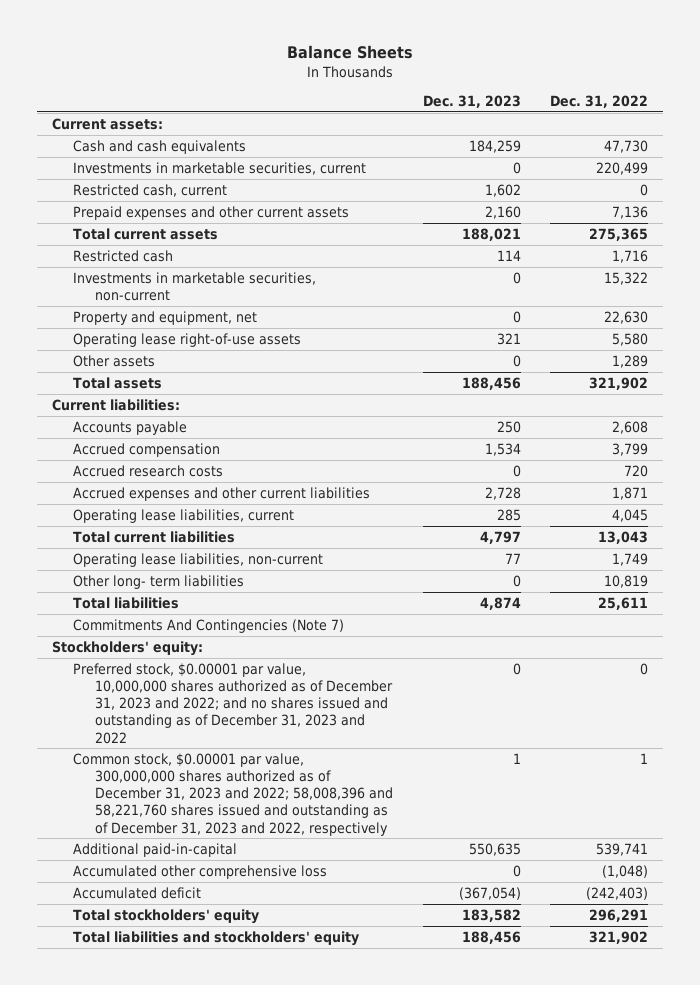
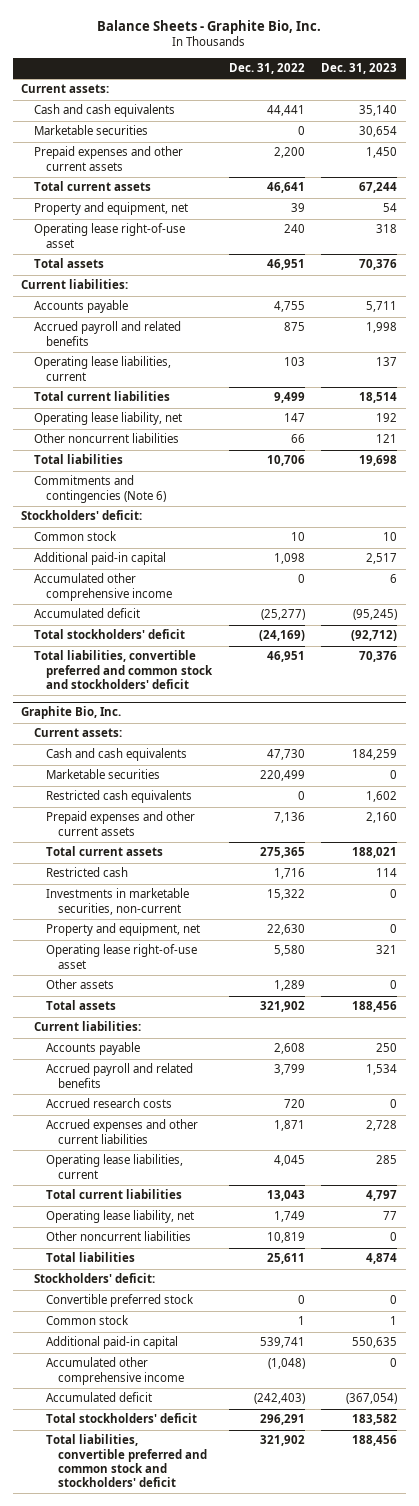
- Balance Sheets
+ Balance Sheets - Graphite Bio, Inc.
- | Dec. 31, 2023 | Dec. 31, 2022
+ | Dec. 31, 2022 | Dec. 31, 2023
+ Cash and cash equivalents | 44,441 | 35,140
+ Marketable securities | 0 | 30,654
+ Prepaid expenses and other current assets | 2,200 | 1,450
+ Total current assets | 46,641 | 67,244
+ Property and equipment, net | 39 | 54
+ Operating lease right-of-use asset | 240 | 318
+ Total assets | 46,951 | 70,376
+ Current liabilities:
+ Accounts payable | 4,755 | 5,711
+ Accrued payroll and related benefits | 875 | 1,998
+ Operating lease liabilities, current | 103 | 137
+ Total current liabilities | 9,499 | 18,514
+ Operating lease liability, net | 147 | 192
+ Other noncurrent liabilities | 66 | 121
+ Total liabilities | 10,706 | 19,698
+ Commitments and contingencies (Note 6)
+ Stockholders' deficit:
+ Common stock | 10 | 10
+ Additional paid-in capital | 1,098 | 2,517
+ Accumulated other comprehensive income | 0 | 6
+ Accumulated deficit | (25,277) | (95,245)
+ Total stockholders' deficit | (24,169) | (92,712)
+ Total liabilities, convertible preferred and common stock and stockholders' deficit | 46,951 | 70,376
+ Graphite Bio, Inc.
+ Current assets:
- Investments in marketable securities, current | 0 | 220,499
- Restricted cash, current | 1,602 | 0
+ Marketable securities | 220,499 | 0
+ Restricted cash equivalents | 0 | 1,602
- Operating lease right-of-use assets | 321 | 5,580
+ Operating lease right-of-use asset | 5,580 | 321
- Accrued compensation | 1,534 | 3,799
+ Accrued payroll and related benefits | 3,799 | 1,534
- Operating lease liabilities, non-current | 77 | 1,749
- Other long- term liabilities | 0 | 10,819
+ Operating lease liability, net | 1,749 | 77
+ Other noncurrent liabilities | 10,819 | 0
- Commitments And Contingencies (Note 7)
- Stockholders' equity:
- Preferred stock, $0.00001 par value, 10,000,000 shares authorized as of December 31, 2023 and 2022; and no shares issued and outstanding as of December 31, 2023 and 2022 | 0 | 0
- Common stock, $0.00001 par value, 300,000,000 shares authorized as of December 31, 2023 and 2022; 58,008,396 and 58,221,760 shares issued and outstanding as of December 31, 2023 and 2022, respectively | 1 | 1
- Additional paid-in-capital | 550,635 | 539,741
- Accumulated other comprehensive loss | 0 | (1,048)
+ Stockholders' deficit:
+ Convertible preferred stock | 0 | 0
+ Common stock | 1 | 1
+ Additional paid-in capital | 539,741 | 550,635
+ Accumulated other comprehensive income | (1,048) | 0
- Total stockholders' equity | 183,582 | 296,291
- Total liabilities and stockholders' equity | 188,456 | 321,902
+ Total stockholders' deficit | 296,291 | 183,582
+ Total liabilities, convertible preferred and common stock and stockholders' deficit | 321,902 | 188,456

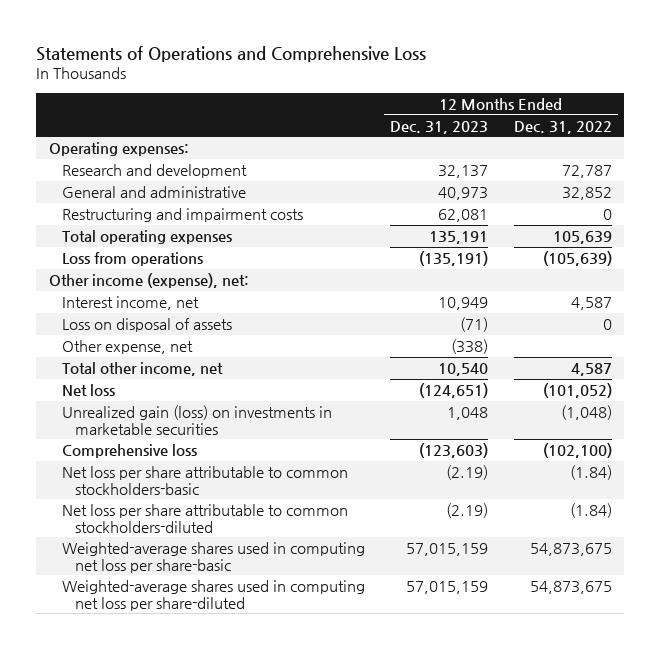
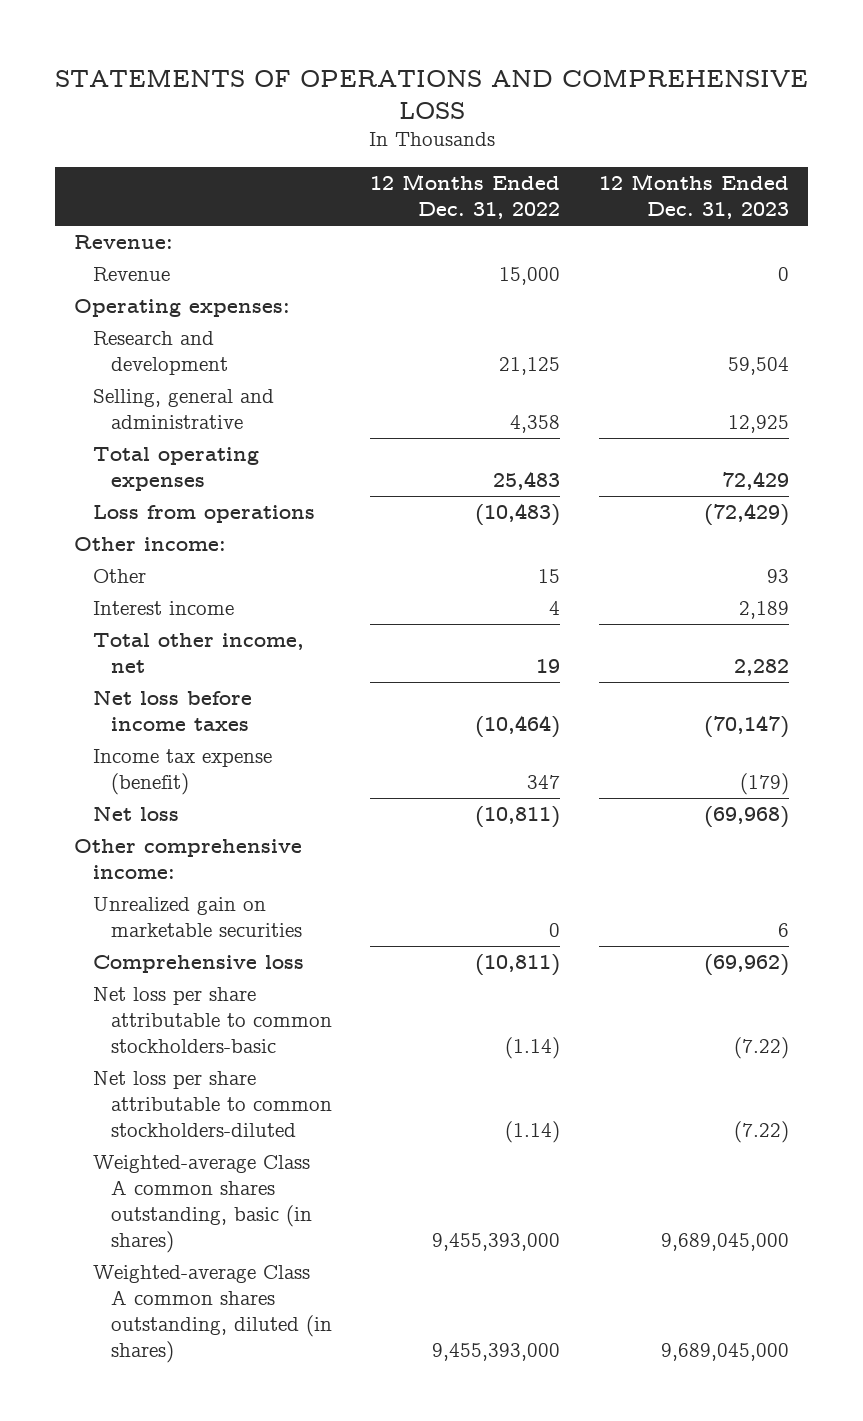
- Statements of Operations and Comprehensive Loss
+ STATEMENTS OF OPERATIONS AND COMPREHENSIVE LOSS
- | 12 Months Ended Dec. 31, 2023 | 12 Months Ended Dec. 31, 2022
+ | 12 Months Ended Dec. 31, 2022 | 12 Months Ended Dec. 31, 2023
+ Revenue:
+ Revenue | 15,000 | 0
- Research and development | 32,137 | 72,787
- General and administrative | 40,973 | 32,852
- Restructuring and impairment costs | 62,081 | 0
- Total operating expenses | 135,191 | 105,639
- Loss from operations | (135,191) | (105,639)
- Other income (expense), net:
- Interest income, net | 10,949 | 4,587
- Loss on disposal of assets | (71) | 0
- Other expense, net | (338) |
- Total other income, net | 10,540 | 4,587
- Net loss | (124,651) | (101,052)
- Unrealized gain (loss) on investments in marketable securities | 1,048 | (1,048)
- Comprehensive loss | (123,603) | (102,100)
- Net loss per share attributable to common stockholders-basic | (2.19) | (1.84)
- Net loss per share attributable to common stockholders-diluted | (2.19) | (1.84)
- Weighted-average shares used in computing net loss per share-basic | 57,015,159 | 54,873,675
- Weighted-average shares used in computing net loss per share-diluted | 57,015,159 | 54,873,675
+ Research and development | 21,125 | 59,504
+ Selling, general and administrative | 4,358 | 12,925
+ Total operating expenses | 25,483 | 72,429
+ Loss from operations | (10,483) | (72,429)
+ Other income:
+ Other | 15 | 93
+ Interest income | 4 | 2,189
+ Total other income, net | 19 | 2,282
+ Net loss before income taxes | (10,464) | (70,147)
+ Income tax expense (benefit) | 347 | (179)
+ Net loss | (10,811) | (69,968)
+ Other comprehensive income:
+ Unrealized gain on marketable securities | 0 | 6
+ Comprehensive loss | (10,811) | (69,962)
+ Net loss per share attributable to common stockholders-basic | (1.14) | (7.22)
+ Net loss per share attributable to common stockholders-diluted | (1.14) | (7.22)
+ Weighted-average Class A common shares outstanding, basic (in shares) | 9,455,393,000 | 9,689,045,000
+ Weighted-average Class A common shares outstanding, diluted (in shares) | 9,455,393,000 | 9,689,045,000

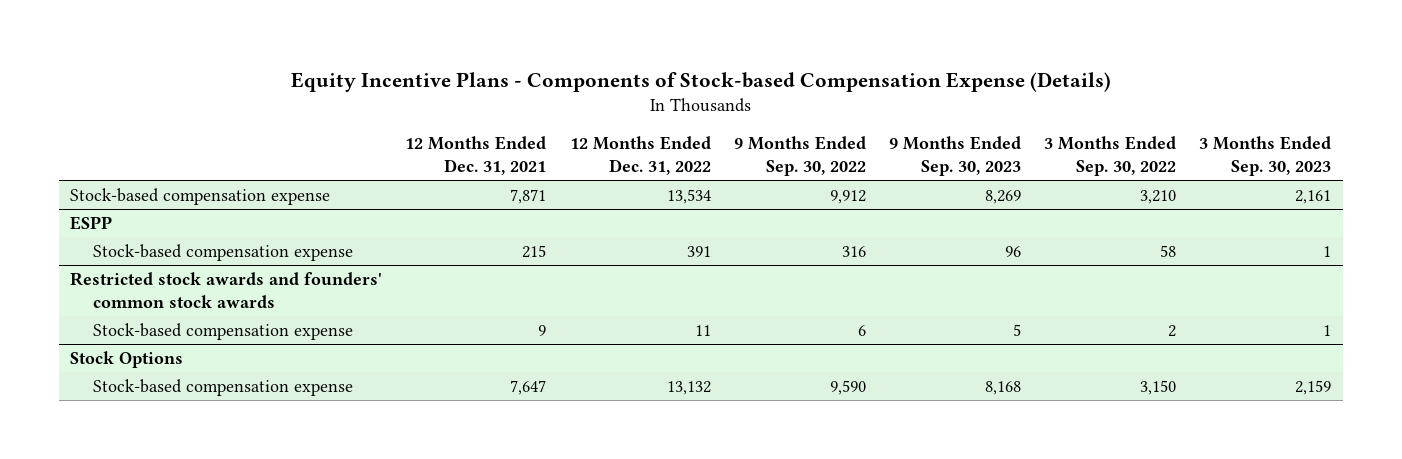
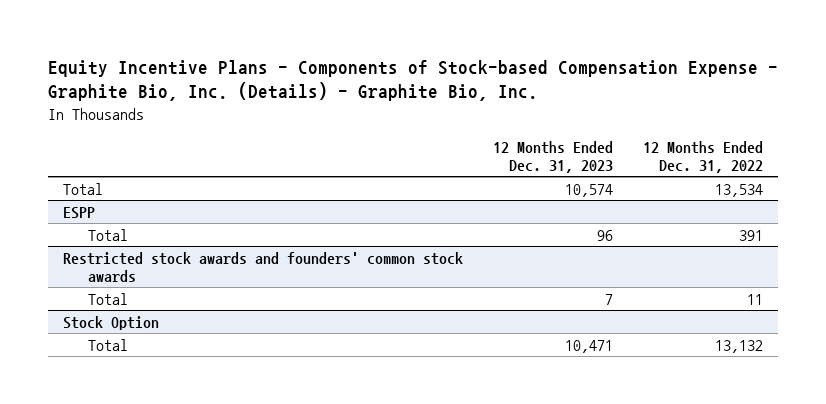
- Equity Incentive Plans - Components of Stock-based Compensation Expense (Details)
+ Equity Incentive Plans - Components of Stock-based Compensation Expense - Graphite Bio, Inc. (Details) - Graphite Bio, Inc.
- | 12 Months Ended Dec. 31, 2021 | 12 Months Ended Dec. 31, 2022 | 9 Months Ended Sep. 30, 2022 | 9 Months Ended Sep. 30, 2023 | 3 Months Ended Sep. 30, 2022 | 3 Months Ended Sep. 30, 2023
+ | 12 Months Ended Dec. 31, 2023 | 12 Months Ended Dec. 31, 2022
- Stock-based compensation expense | 7,871 | 13,534 | 9,912 | 8,269 | 3,210 | 2,161
+ Total | 10,574 | 13,534
@ ESPP
- Stock-based compensation expense | 215 | 391 | 316 | 96 | 58 | 1
+ Total | 96 | 391
@ Restricted stock awards and founders' common stock awards
- Stock-based compensation expense | 9 | 11 | 6 | 5 | 2 | 1
- Stock Options
- Stock-based compensation expense | 7,647 | 13,132 | 9,590 | 8,168 | 3,150 | 2,159
@ Restricted stock awards and founders' common stock awards
+ Total | 7 | 11
+ Stock Option
+ Total | 10,471 | 13,132

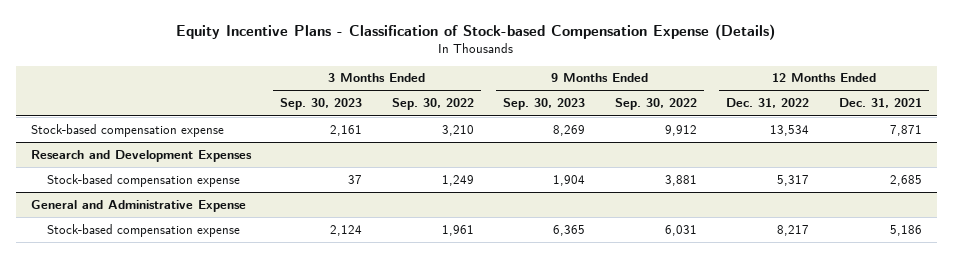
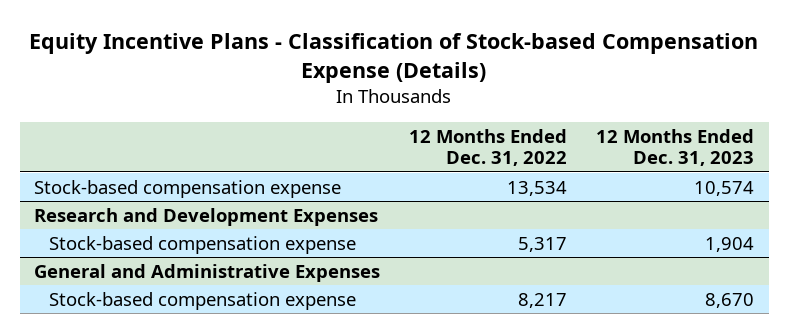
- | 3 Months Ended Sep. 30, 2023 | 3 Months Ended Sep. 30, 2022 | 9 Months Ended Sep. 30, 2023 | 9 Months Ended Sep. 30, 2022 | 12 Months Ended Dec. 31, 2022 | 12 Months Ended Dec. 31, 2021
+ | 12 Months Ended Dec. 31, 2022 | 12 Months Ended Dec. 31, 2023
- General and Administrative Expense
+ General and Administrative Expenses

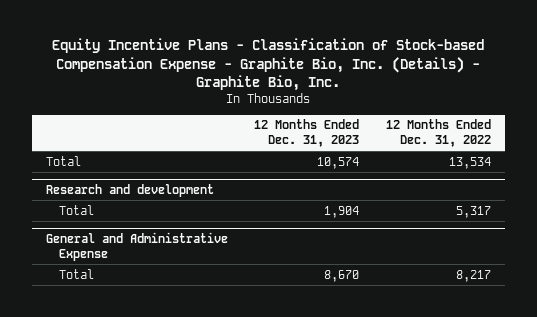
- Equity Incentive Plans - Classification of Stock-based Compensation Expense (Details)
+ Equity Incentive Plans - Classification of Stock-based Compensation Expense - Graphite Bio, Inc. (Details) - Graphite Bio, Inc.
- | 12 Months Ended Dec. 31, 2022 | 12 Months Ended Dec. 31, 2023
+ | 12 Months Ended Dec. 31, 2023 | 12 Months Ended Dec. 31, 2022
- Stock-based compensation expense | 13,534 | 10,574
- Research and Development Expenses
- Stock-based compensation expense | 5,317 | 1,904
- General and Administrative Expenses
- Stock-based compensation expense | 8,217 | 8,670
+ Total | 10,574 | 13,534
+ Research and development
+ Total | 1,904 | 5,317
+ General and Administrative Expense
+ Total | 8,670 | 8,217

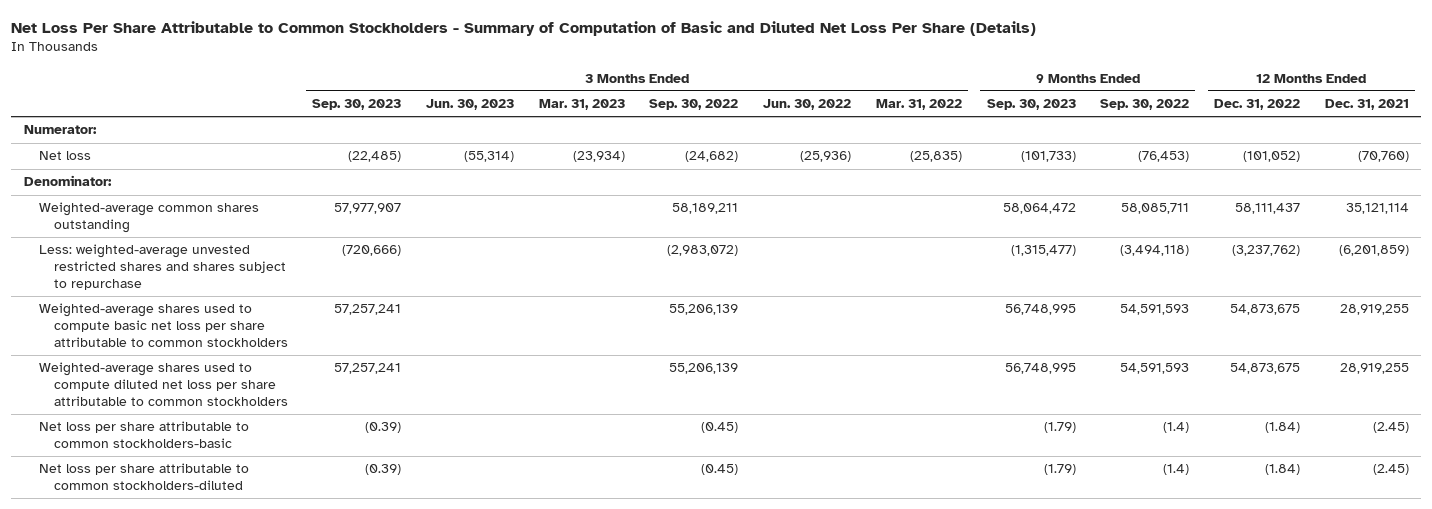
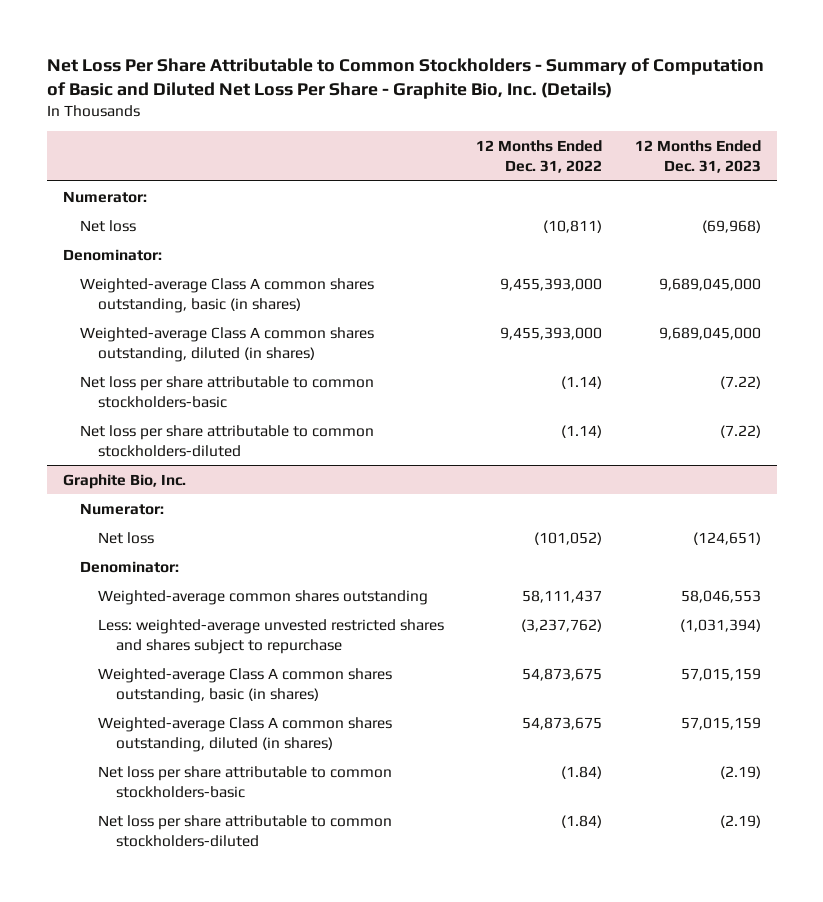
- Net Loss Per Share Attributable to Common Stockholders - Summary of Computation of Basic and Diluted Net Loss Per Share (Details)
+ Net Loss Per Share Attributable to Common Stockholders - Summary of Computation of Basic and Diluted Net Loss Per Share - Graphite Bio, Inc. (Details)
- | 3 Months Ended Sep. 30, 2023 | 3 Months Ended Jun. 30, 2023 | 3 Months Ended Mar. 31, 2023 | 3 Months Ended Sep. 30, 2022 | 3 Months Ended Jun. 30, 2022 | 3 Months Ended Mar. 31, 2022 | 9 Months Ended Sep. 30, 2023 | 9 Months Ended Sep. 30, 2022 | 12 Months Ended Dec. 31, 2022 | 12 Months Ended Dec. 31, 2021
+ | 12 Months Ended Dec. 31, 2022 | 12 Months Ended Dec. 31, 2023
+ Net loss | (10,811) | (69,968)
+ Denominator:
+ Weighted-average Class A common shares outstanding, basic (in shares) | 9,455,393,000 | 9,689,045,000
+ Weighted-average Class A common shares outstanding, diluted (in shares) | 9,455,393,000 | 9,689,045,000
+ Net loss per share attributable to common stockholders-basic | (1.14) | (7.22)
+ Net loss per share attributable to common stockholders-diluted | (1.14) | (7.22)
+ Graphite Bio, Inc.
+ Numerator:
- Weighted-average shares used to compute basic net loss per share attributable to common stockholders | 57,257,241 | | | 55,206,139 | | | 56,748,995 | 54,591,593 | 54,873,675 | 28,919,255
- Weighted-average shares used to compute diluted net loss per share attributable to common stockholders | 57,257,241 | | | 55,206,139 | | | 56,748,995 | 54,591,593 | 54,873,675 | 28,919,255
+ Weighted-average Class A common shares outstanding, basic (in shares) | 54,873,675 | 57,015,159
+ Weighted-average Class A common shares outstanding, diluted (in shares) | 54,873,675 | 57,015,159

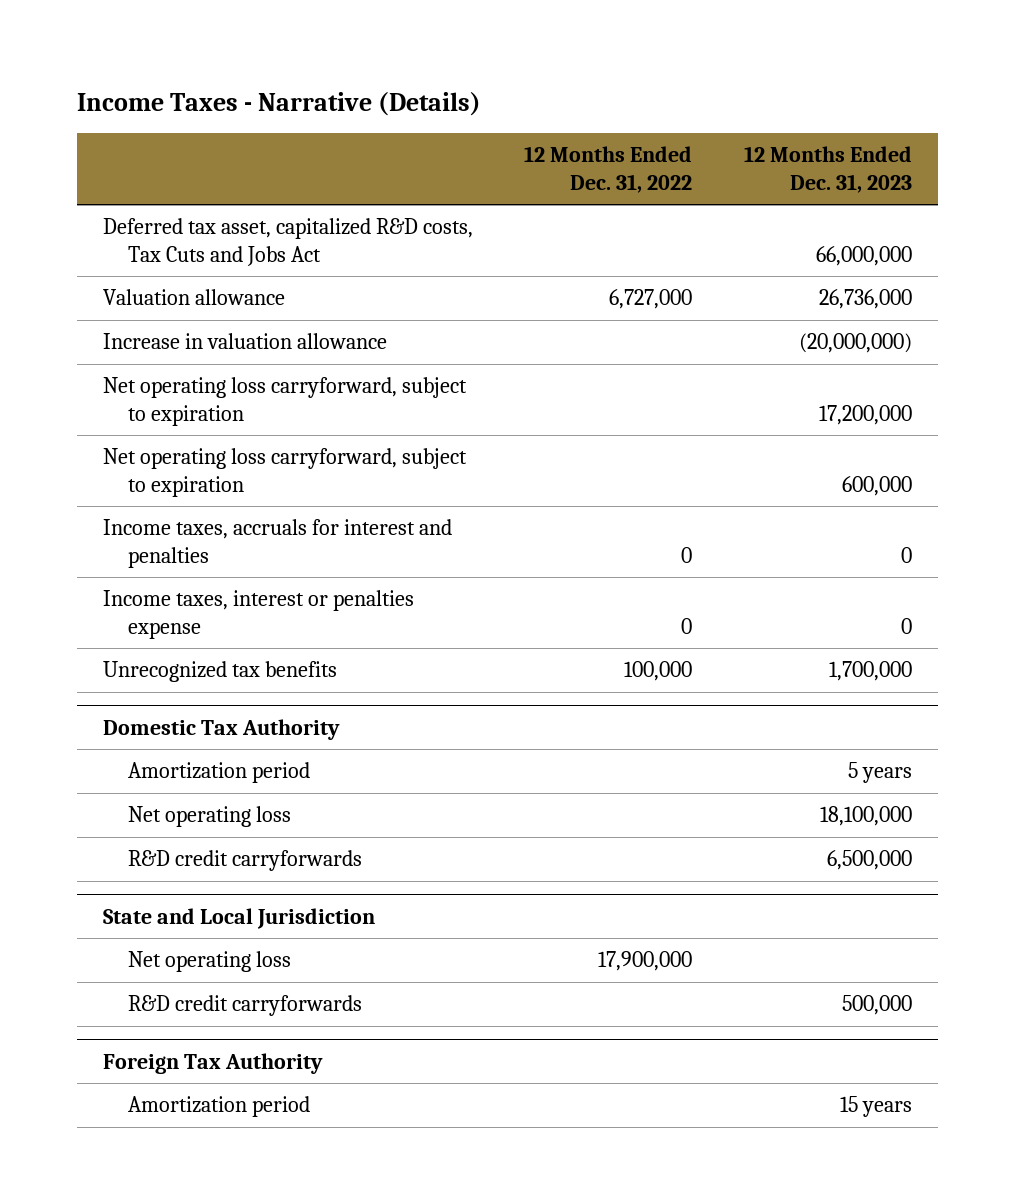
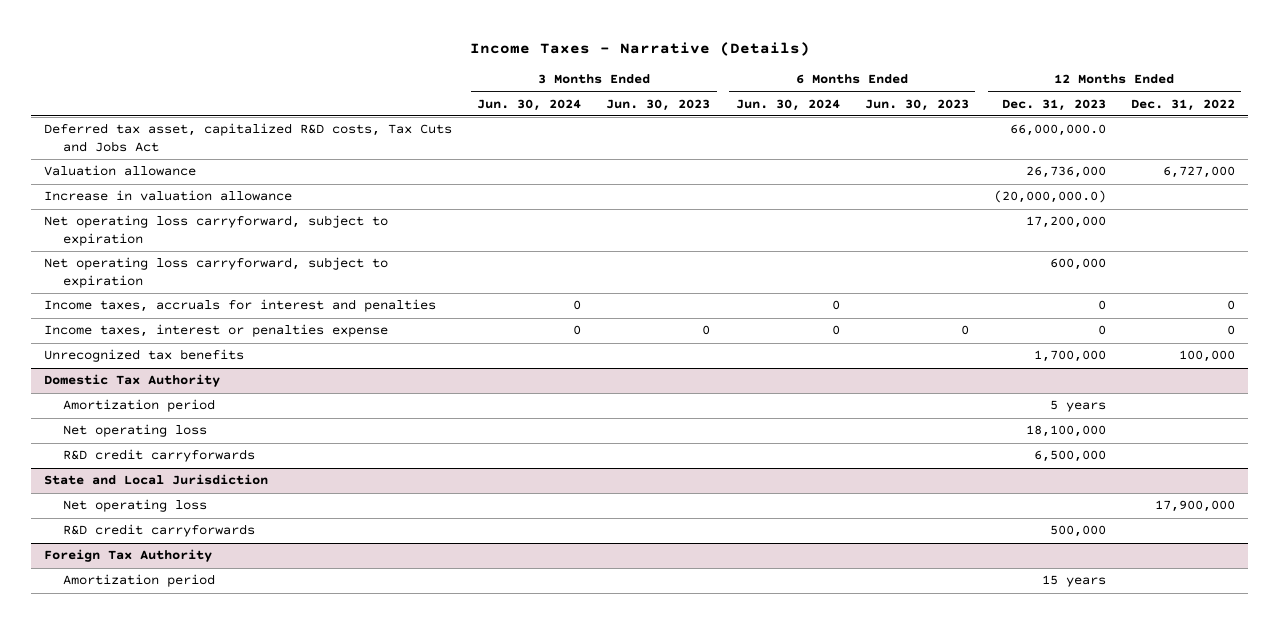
- | 12 Months Ended Dec. 31, 2022 | 12 Months Ended Dec. 31, 2023
+ | 3 Months Ended Jun. 30, 2024 | 3 Months Ended Jun. 30, 2023 | 6 Months Ended Jun. 30, 2024 | 6 Months Ended Jun. 30, 2023 | 12 Months Ended Dec. 31, 2023 | 12 Months Ended Dec. 31, 2022
- Deferred tax asset, capitalized R&D costs, Tax Cuts and Jobs Act | | 66,000,000
+ Deferred tax asset, capitalized R&D costs, Tax Cuts and Jobs Act | | | | | 66,000,000.0 |
- Increase in valuation allowance | | (20,000,000)
+ Increase in valuation allowance | | | | | (20,000,000.0) |

